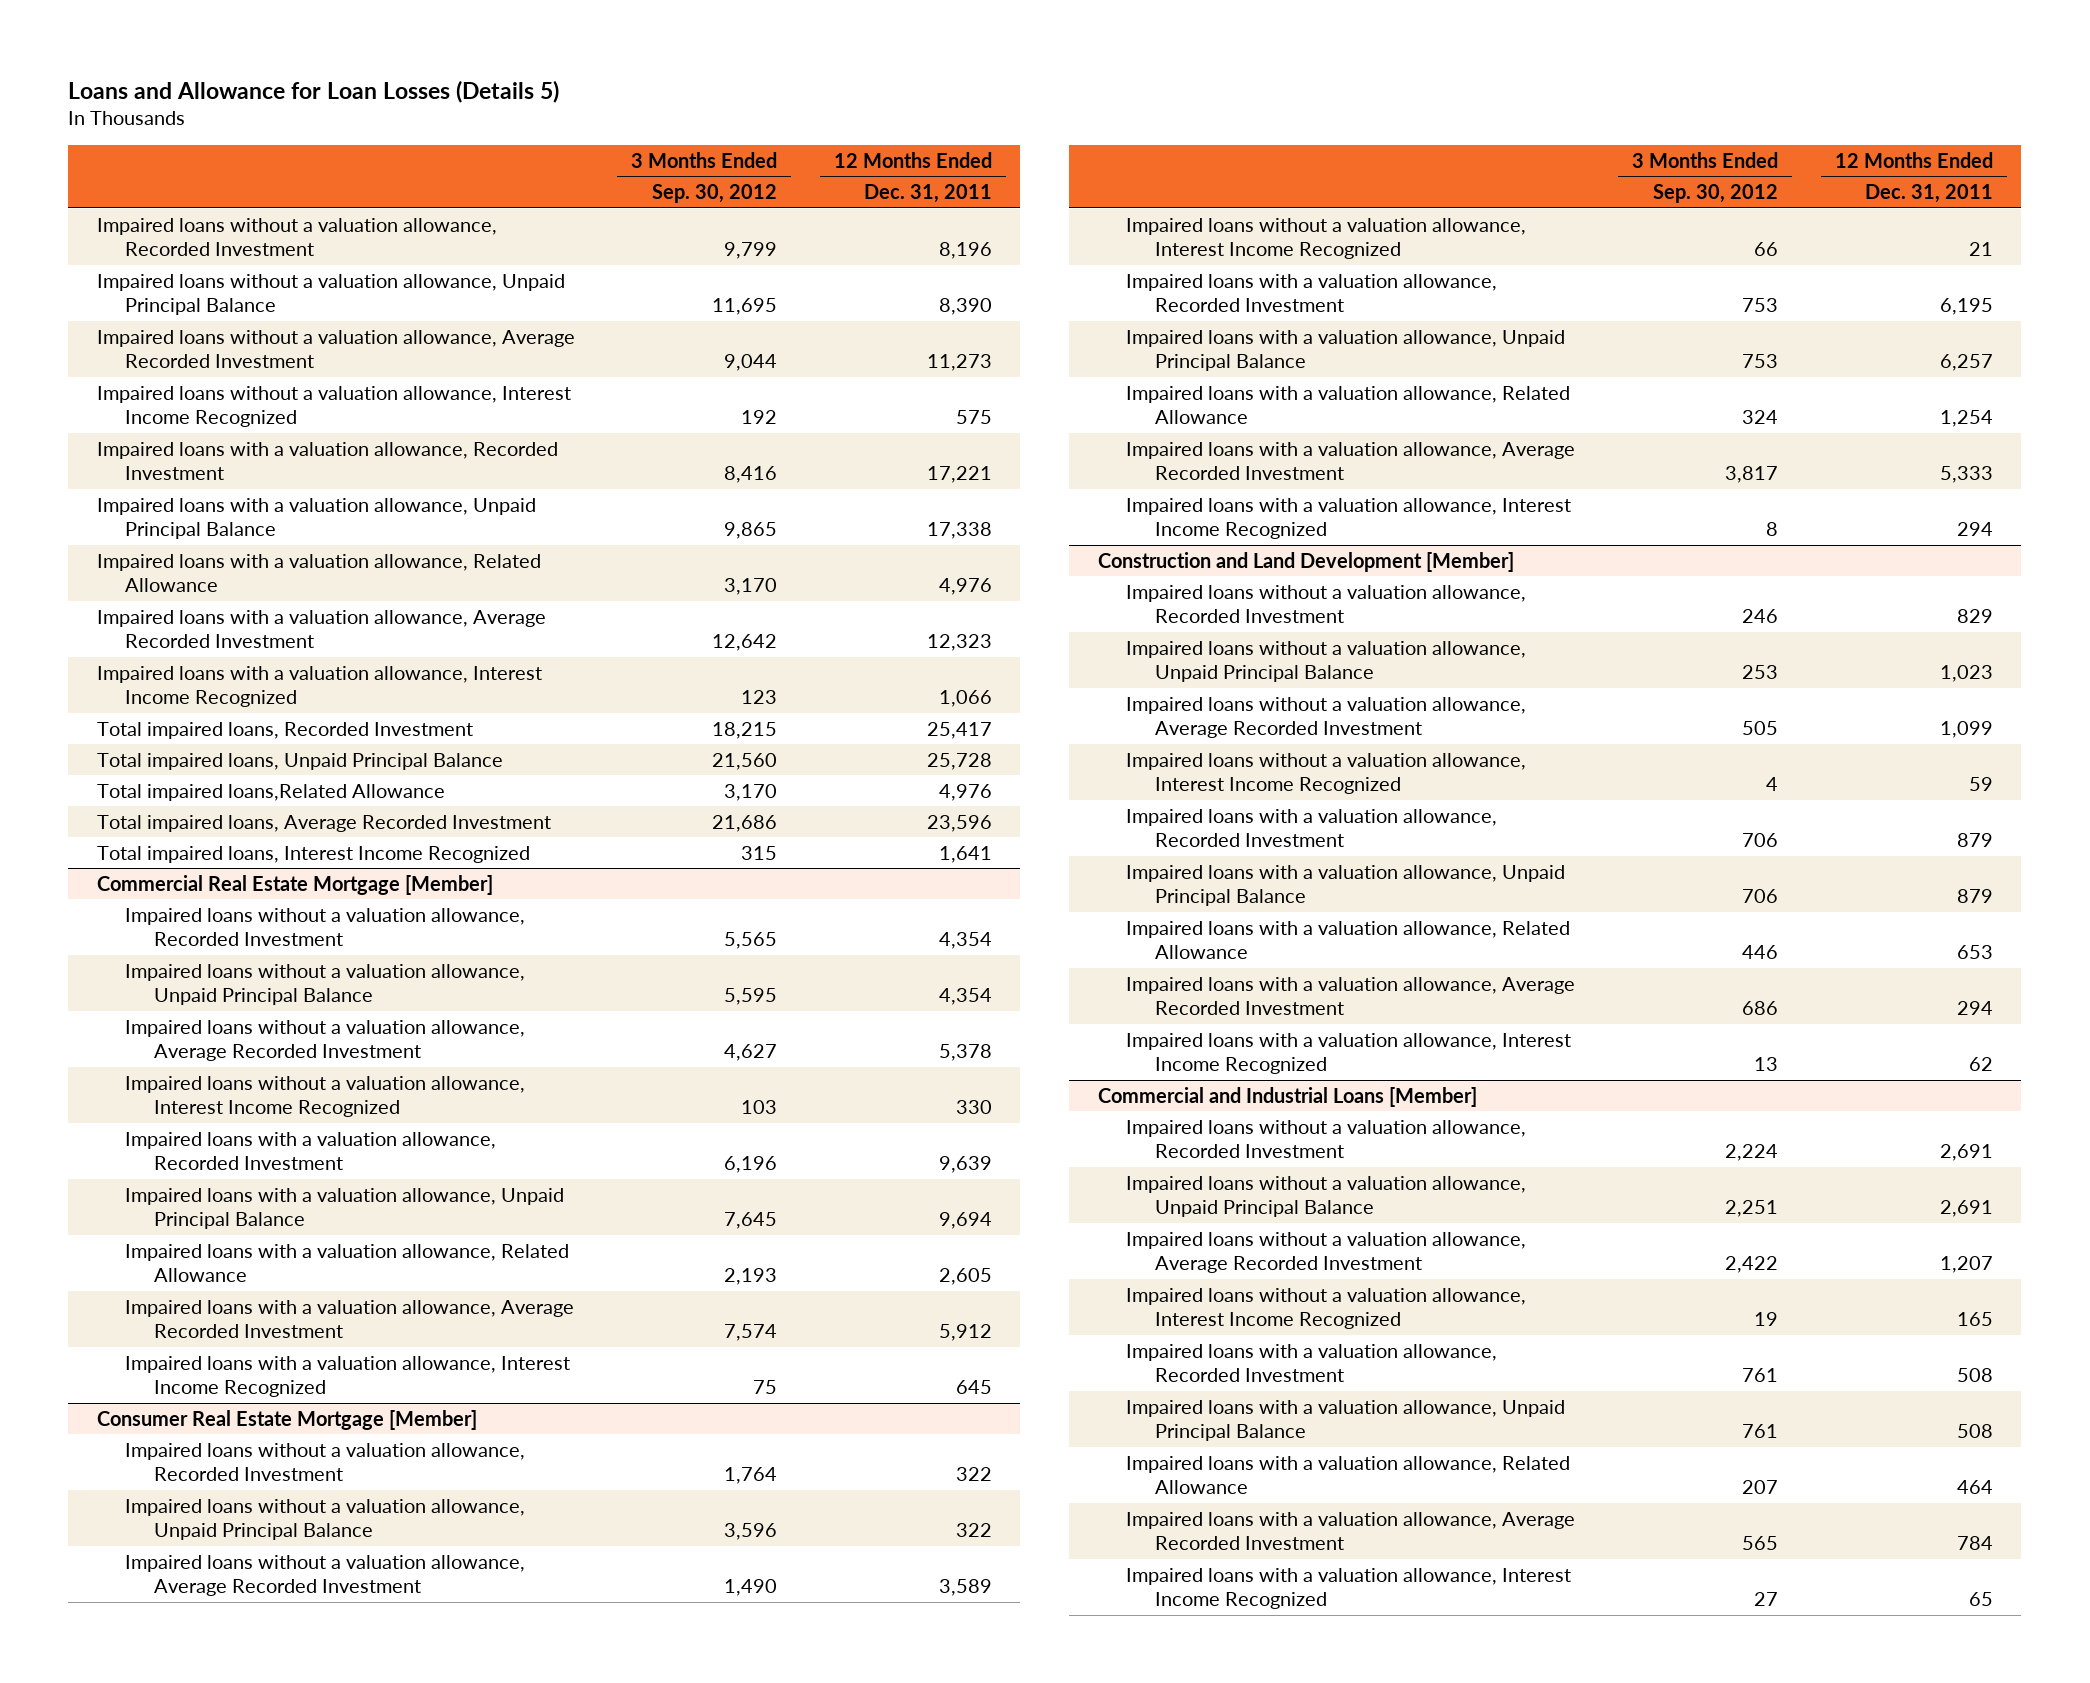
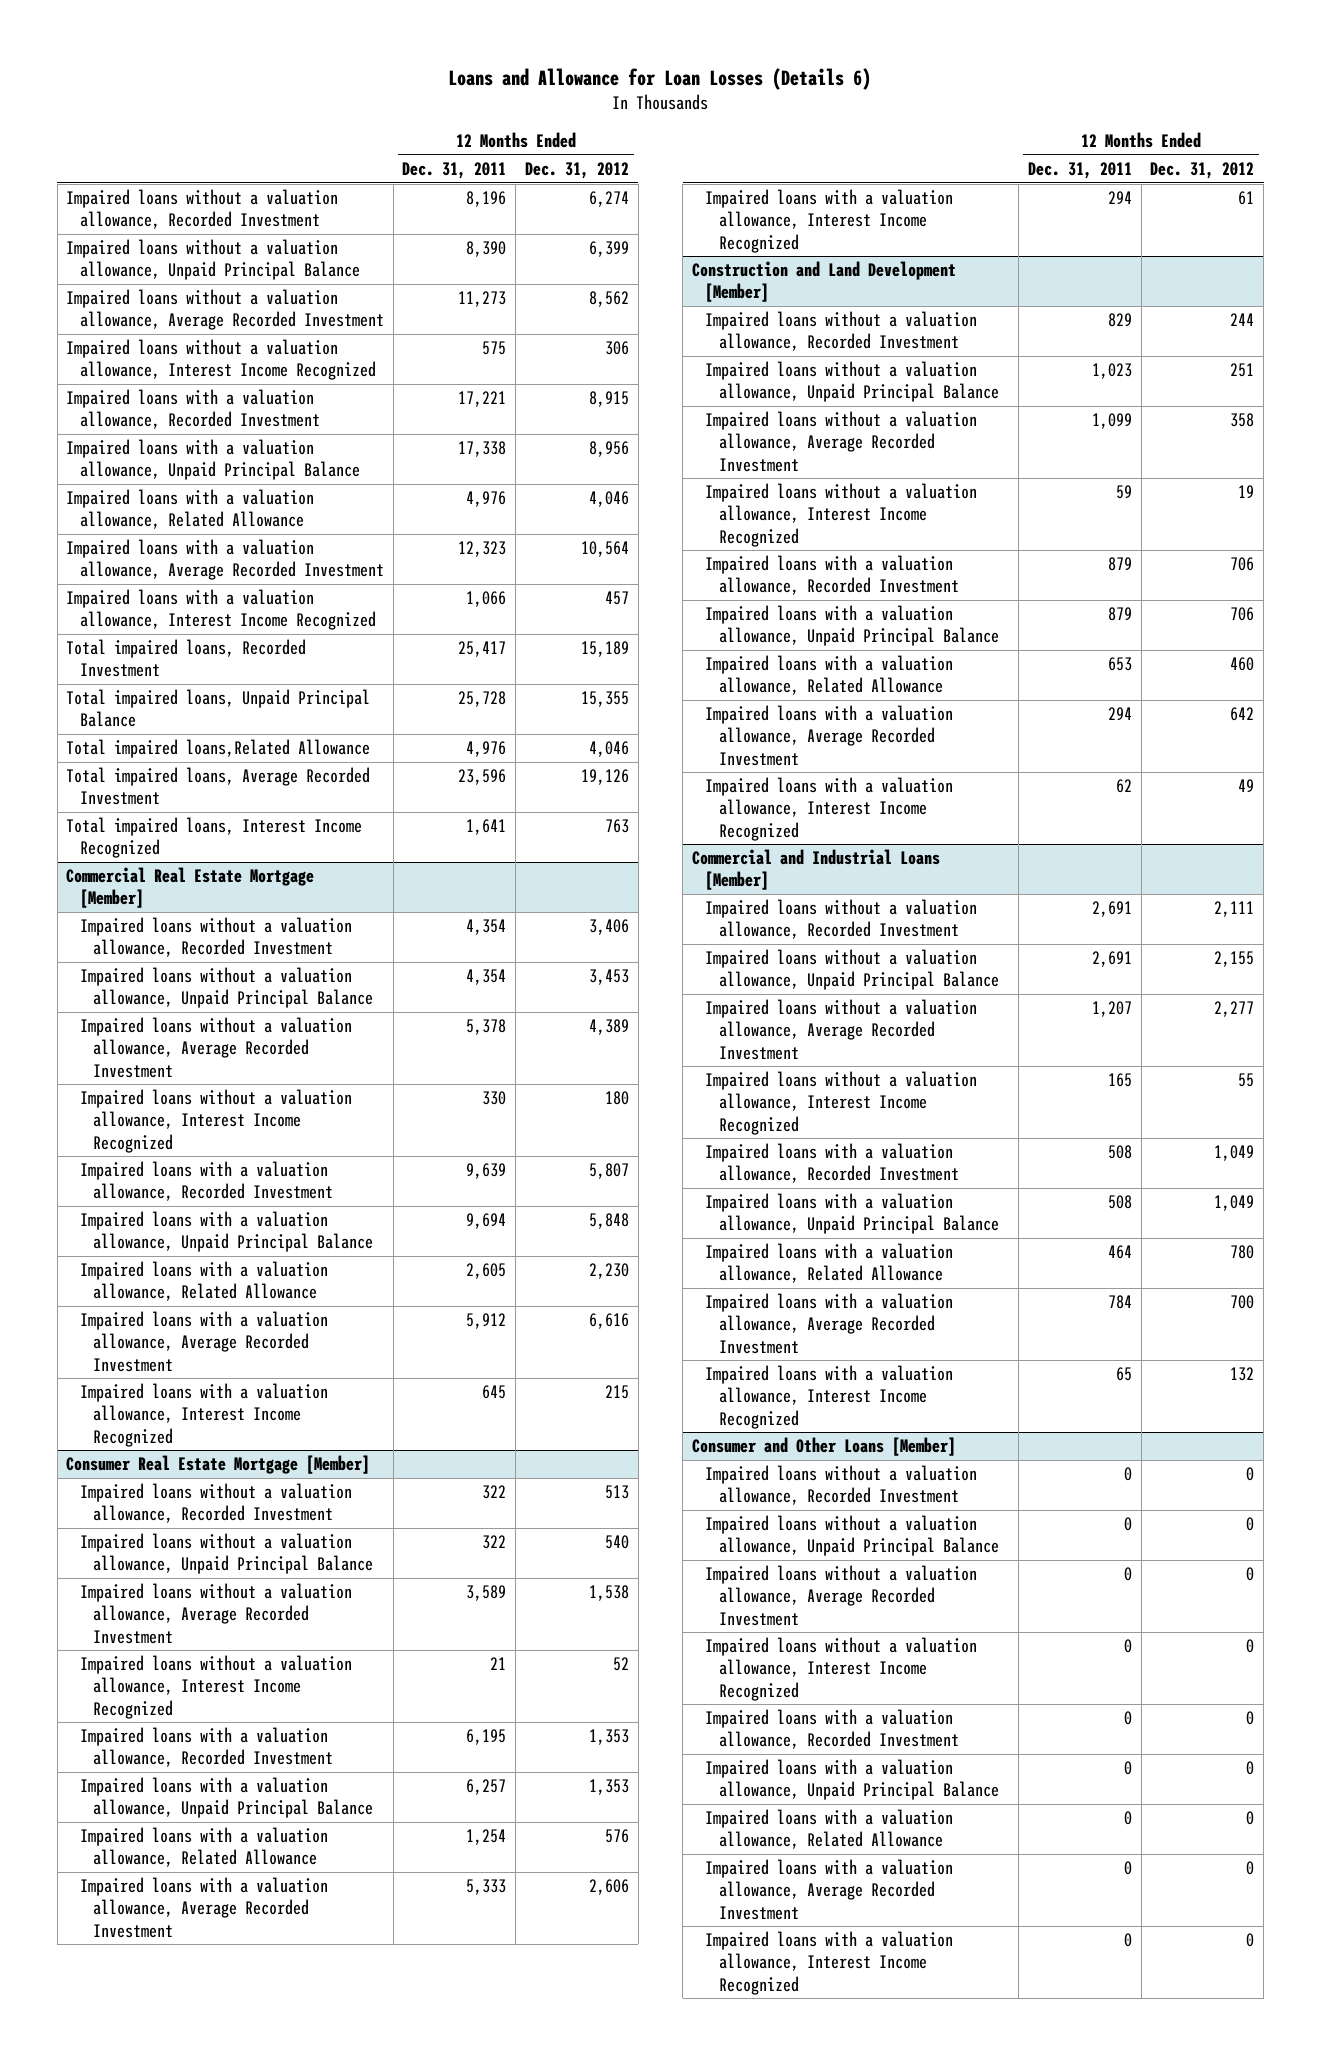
- Loans and Allowance for Loan Losses (Details 5)
+ Loans and Allowance for Loan Losses (Details 6)
- | 3 Months Ended Sep. 30, 2012 | 12 Months Ended Dec. 31, 2011
+ | 12 Months Ended Dec. 31, 2011 | 12 Months Ended Dec. 31, 2012
+ Consumer and Other Loans [Member]
+ Impaired loans without a valuation allowance, Recorded Investment | 0 | 0
+ Impaired loans without a valuation allowance, Unpaid Principal Balance | 0 | 0
+ Impaired loans without a valuation allowance, Average Recorded Investment | 0 | 0
+ Impaired loans without a valuation allowance, Interest Income Recognized | 0 | 0
+ Impaired loans with a valuation allowance, Recorded Investment | 0 | 0
+ Impaired loans with a valuation allowance, Unpaid Principal Balance | 0 | 0
+ Impaired loans with a valuation allowance, Related Allowance | 0 | 0
+ Impaired loans with a valuation allowance, Average Recorded Investment | 0 | 0
+ Impaired loans with a valuation allowance, Interest Income Recognized | 0 | 0

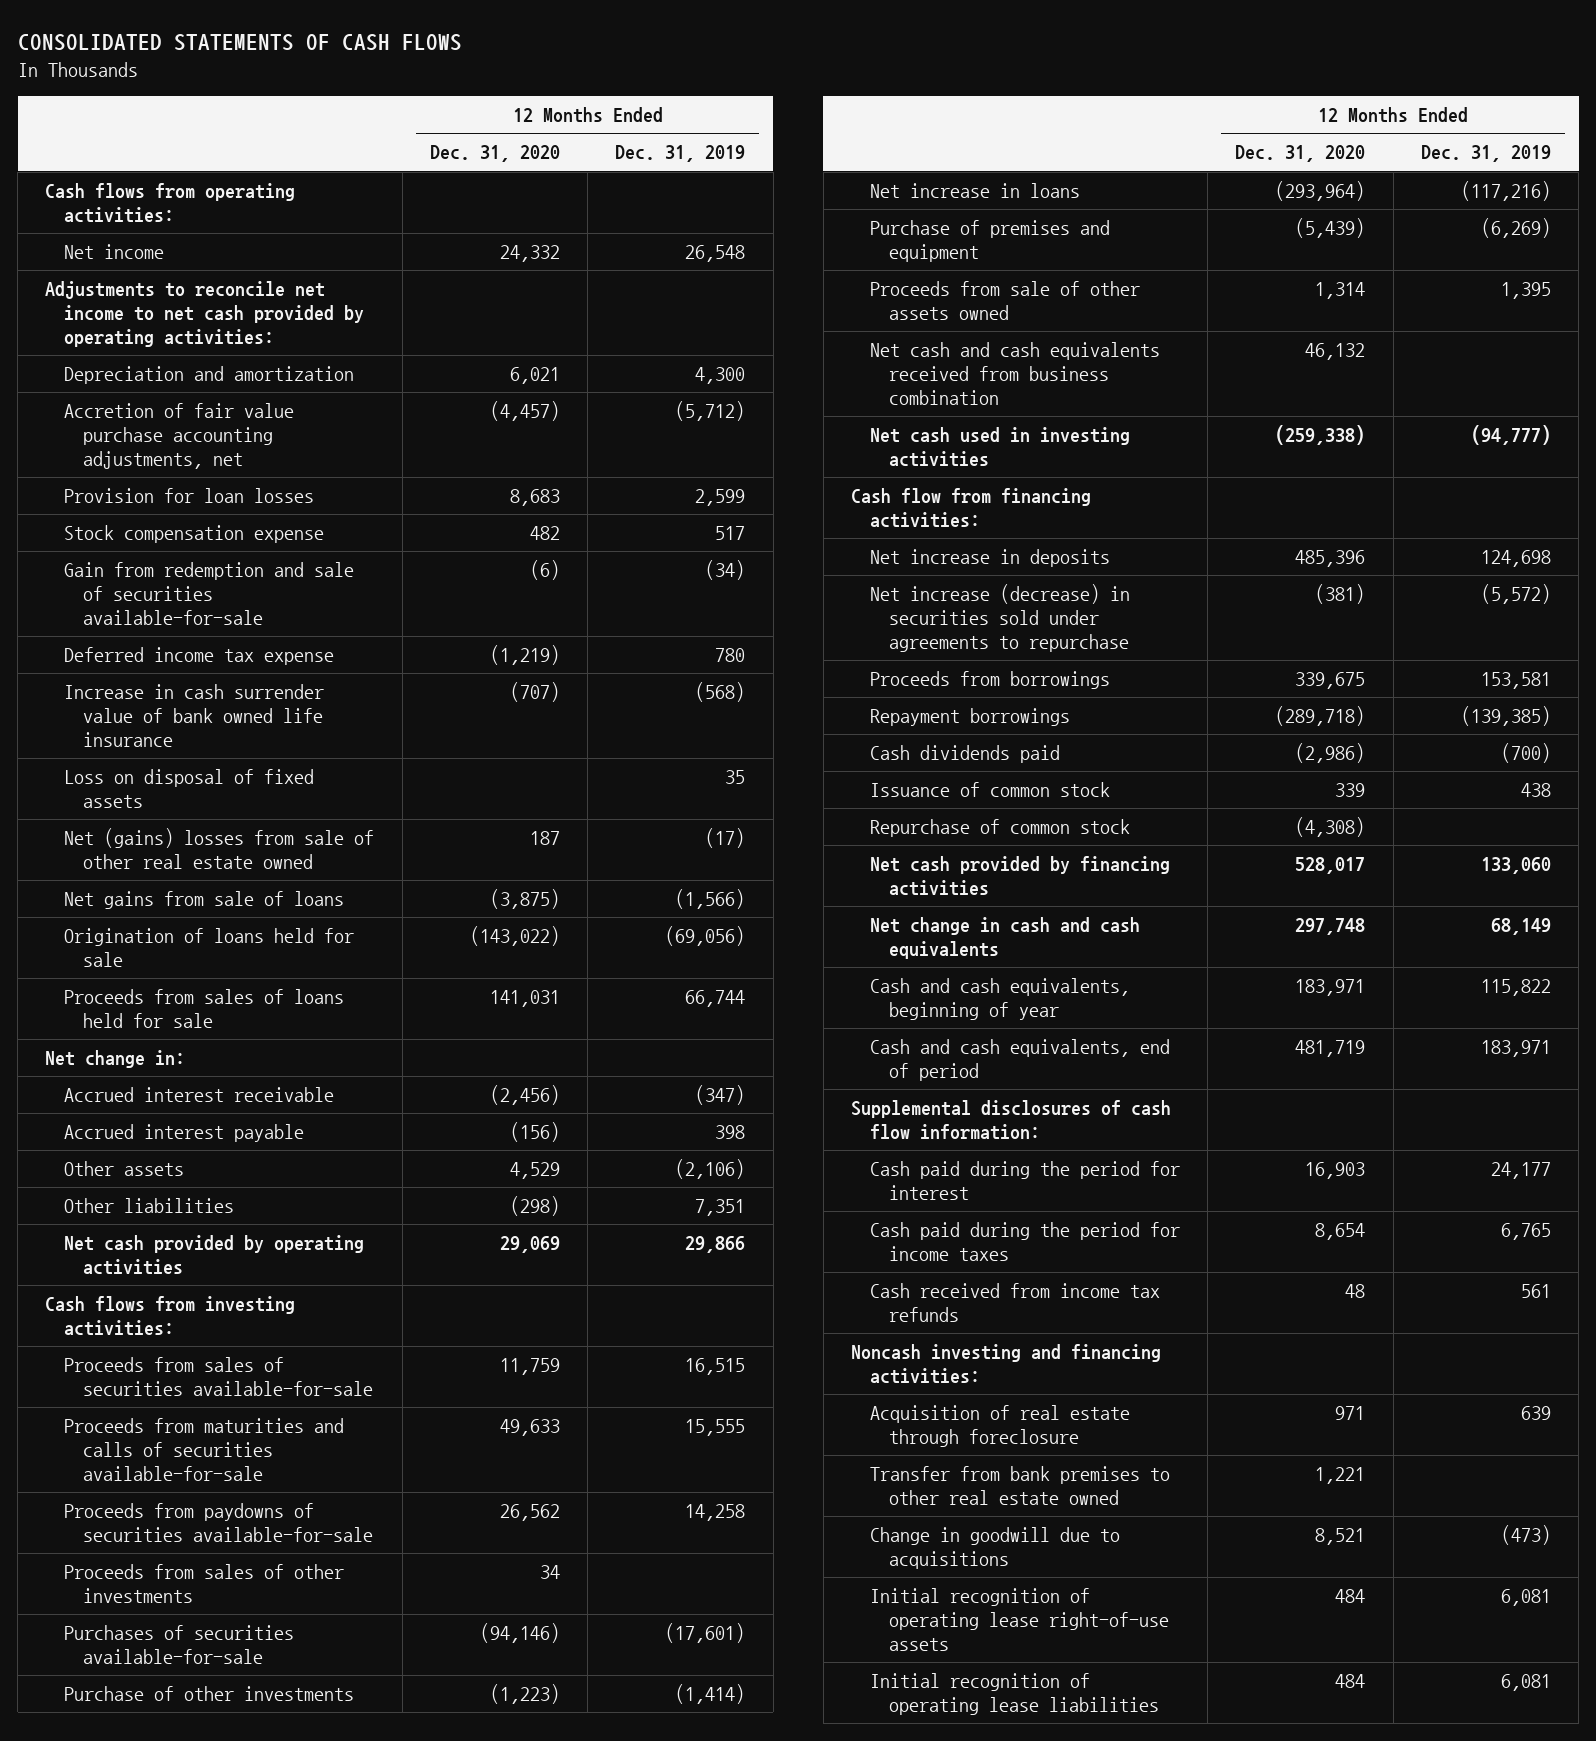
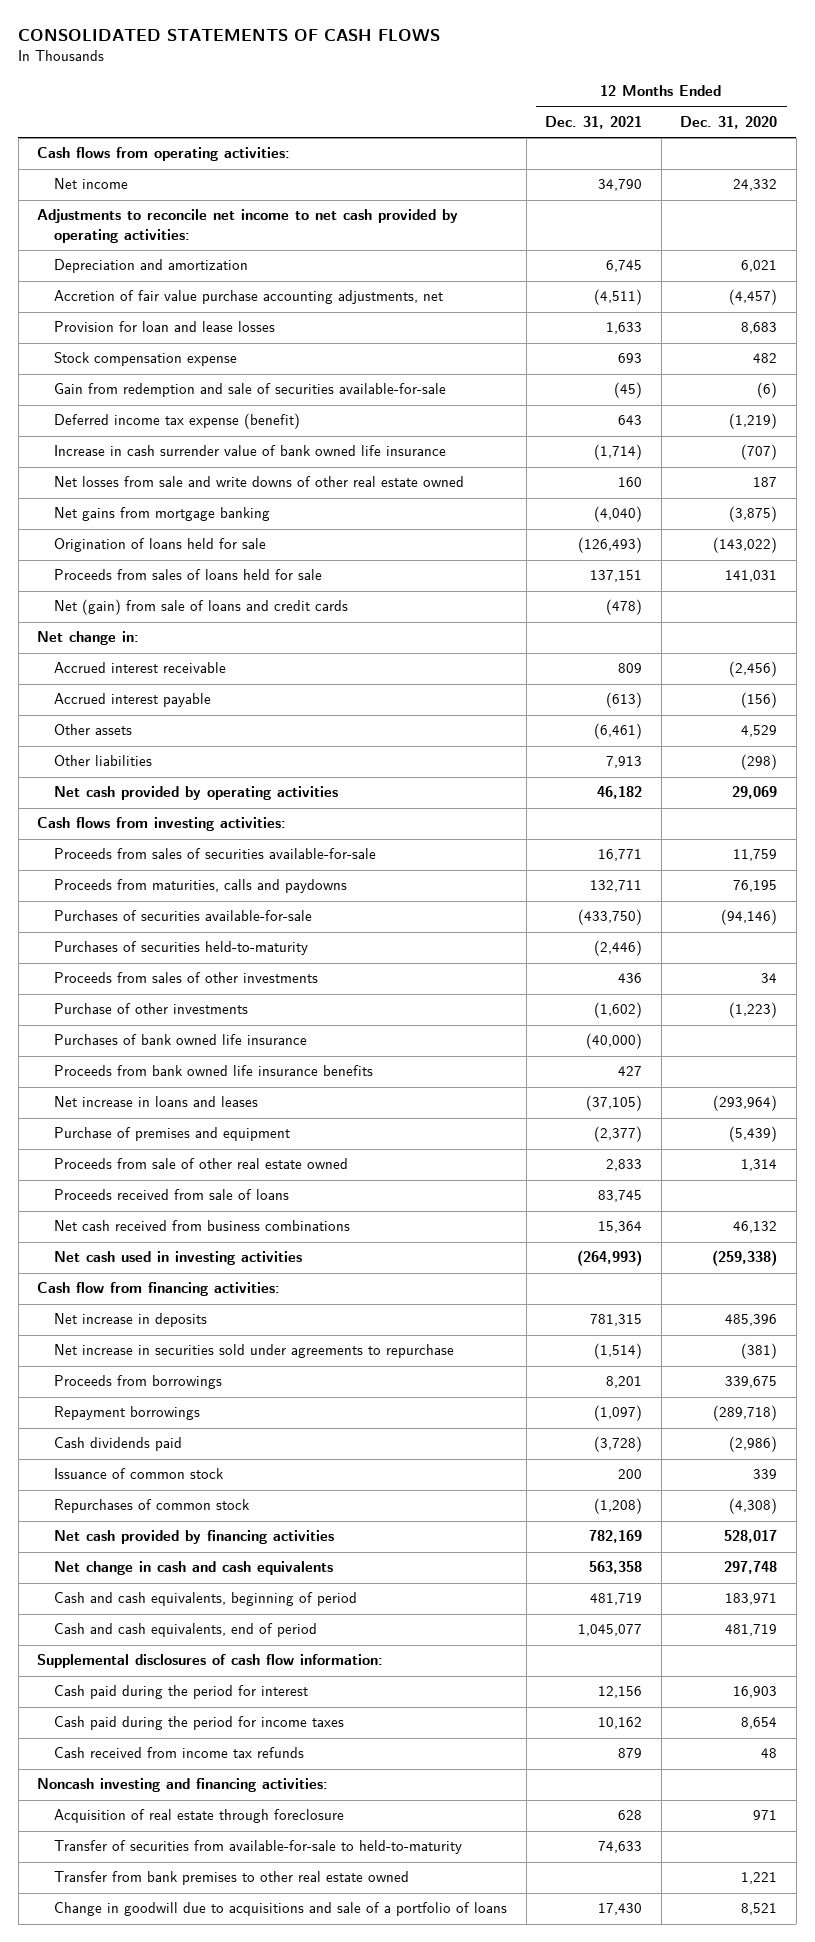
- | 12 Months Ended Dec. 31, 2020 | 12 Months Ended Dec. 31, 2019
+ | 12 Months Ended Dec. 31, 2021 | 12 Months Ended Dec. 31, 2020
- Provision for loan losses | 8,683 | 2,599
+ Provision for loan and lease losses | 1,633 | 8,683
- Deferred income tax expense | (1,219) | 780
+ Deferred income tax expense (benefit) | 643 | (1,219)
- Loss on disposal of fixed assets | | 35
- Net (gains) losses from sale of other real estate owned | 187 | (17)
- Net gains from sale of loans | (3,875) | (1,566)
+ Net losses from sale and write downs of other real estate owned | 160 | 187
+ Net gains from mortgage banking | (4,040) | (3,875)
+ Net (gain) from sale of loans and credit cards | (478) |
- Proceeds from maturities and calls of securities available-for-sale | 49,633 | 15,555
- Proceeds from paydowns of securities available-for-sale | 26,562 | 14,258
+ Proceeds from maturities, calls and paydowns | 132,711 | 76,195
+ Purchases of securities held-to-maturity | (2,446) |
moved down: Proceeds from sales of other investments | 436 | 34
- Net increase in loans | (293,964) | (117,216)
+ Purchases of bank owned life insurance | (40,000) |
+ Proceeds from bank owned life insurance benefits | 427 |
+ Net increase in loans and leases | (37,105) | (293,964)
- Proceeds from sale of other assets owned | 1,314 | 1,395
- Net cash and cash equivalents received from business combination | 46,132 |
+ Proceeds from sale of other real estate owned | 2,833 | 1,314
+ Proceeds received from sale of loans | 83,745 |
+ Net cash received from business combinations | 15,364 | 46,132
- Net increase (decrease) in securities sold under agreements to repurchase | (381) | (5,572)
+ Net increase in securities sold under agreements to repurchase | (1,514) | (381)
- Repurchase of common stock | (4,308) |
+ Repurchases of common stock | (1,208) | (4,308)
- Cash and cash equivalents, beginning of year | 183,971 | 115,822
+ Cash and cash equivalents, beginning of period | 481,719 | 183,971
+ Transfer of securities from available-for-sale to held-to-maturity | 74,633 |
- Change in goodwill due to acquisitions | 8,521 | (473)
- Initial recognition of operating lease right-of-use assets | 484 | 6,081
- Initial recognition of operating lease liabilities | 484 | 6,081
+ Change in goodwill due to acquisitions and sale of a portfolio of loans | 17,430 | 8,521

